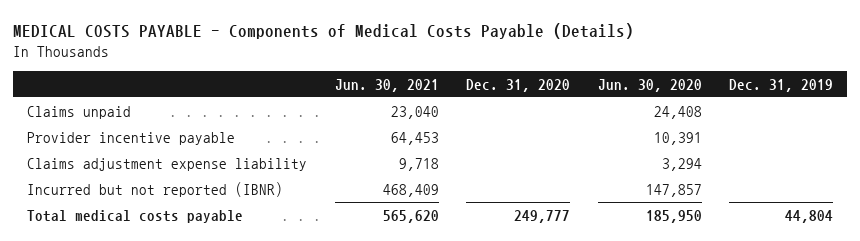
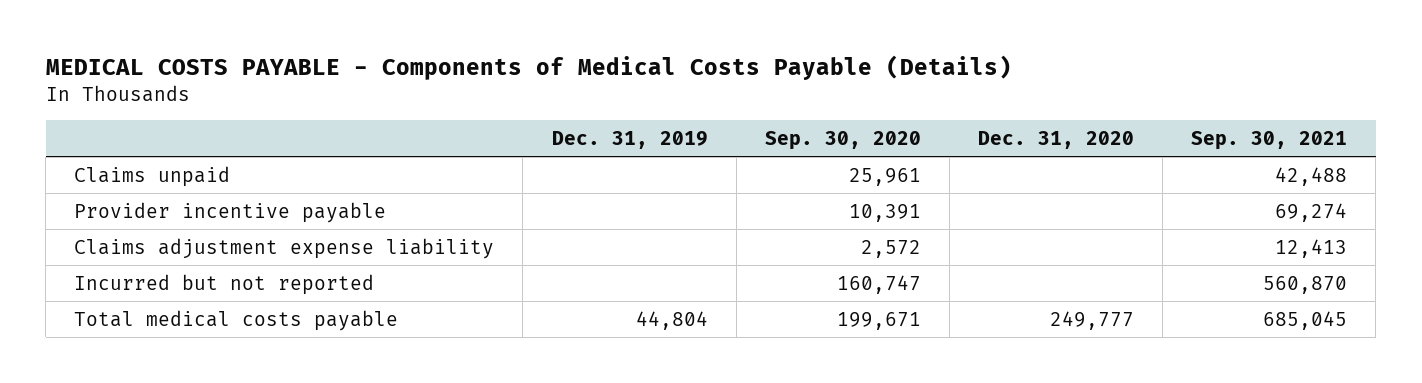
- | Jun. 30, 2021 | Dec. 31, 2020 | Jun. 30, 2020 | Dec. 31, 2019
+ | Dec. 31, 2019 | Sep. 30, 2020 | Dec. 31, 2020 | Sep. 30, 2021
- Incurred but not reported (IBNR) | 468,409 | | 147,857 |
+ Incurred but not reported | | 160,747 | | 560,870

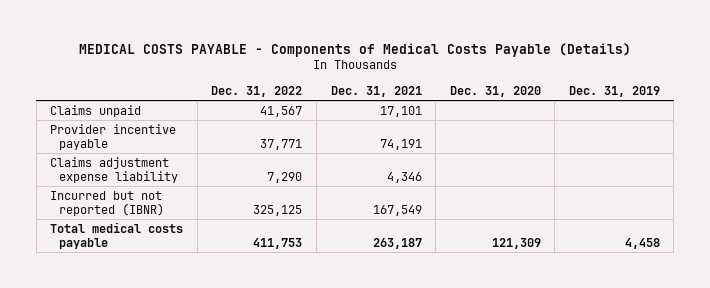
- | Dec. 31, 2019 | Sep. 30, 2020 | Dec. 31, 2020 | Sep. 30, 2021
+ | Dec. 31, 2022 | Dec. 31, 2021 | Dec. 31, 2020 | Dec. 31, 2019
- Incurred but not reported | | 160,747 | | 560,870
- Total medical costs payable | 44,804 | 199,671 | 249,777 | 685,045
+ Incurred but not reported (IBNR) | 325,125 | 167,549 | |
+ Total medical costs payable | 411,753 | 263,187 | 121,309 | 4,458

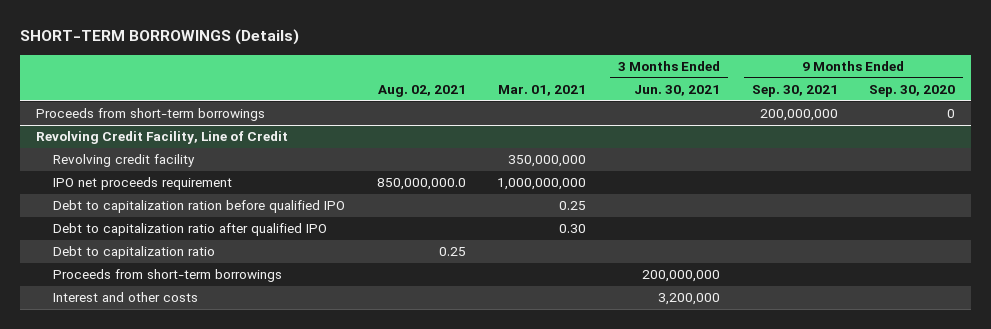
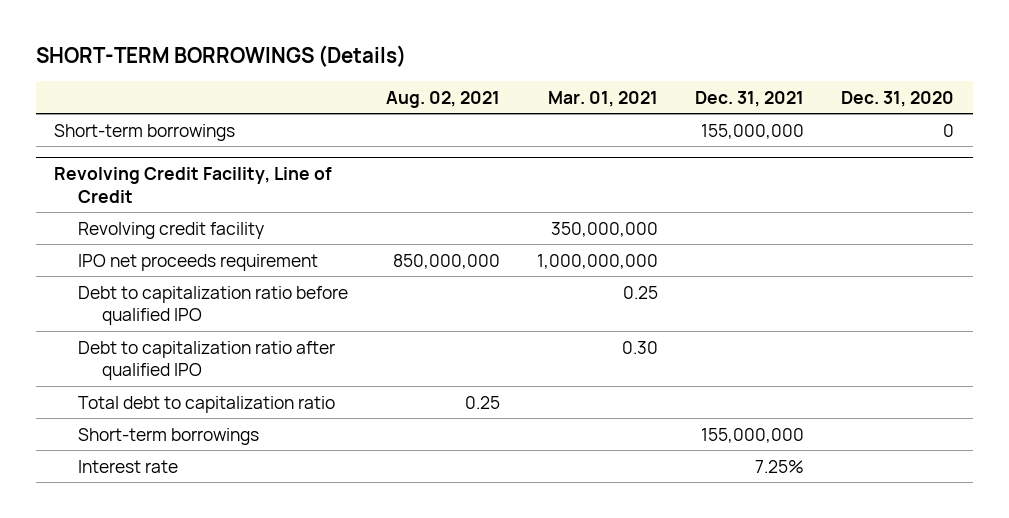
- | Aug. 02, 2021 | Mar. 01, 2021 | 3 Months Ended Jun. 30, 2021 | 9 Months Ended Sep. 30, 2021 | 9 Months Ended Sep. 30, 2020
+ | Aug. 02, 2021 | Mar. 01, 2021 | Dec. 31, 2021 | Dec. 31, 2020
- Proceeds from short-term borrowings | | | | 200,000,000 | 0
+ Short-term borrowings | | | 155,000,000 | 0
@ Revolving Credit Facility, Line of Credit
- IPO net proceeds requirement | 850,000,000.0 | 1,000,000,000 | | |
- Debt to capitalization ration before qualified IPO | | 0.25 | | |
+ IPO net proceeds requirement | 850,000,000 | 1,000,000,000 | |
+ Debt to capitalization ratio before qualified IPO | | 0.25 | |
- Debt to capitalization ratio | 0.25 | | | |
- Proceeds from short-term borrowings | | | 200,000,000 | |
- Interest and other costs | | | 3,200,000 | |
+ Total debt to capitalization ratio | 0.25 | | |
+ Short-term borrowings | | | 155,000,000 |
+ Interest rate | | | 7.25% |

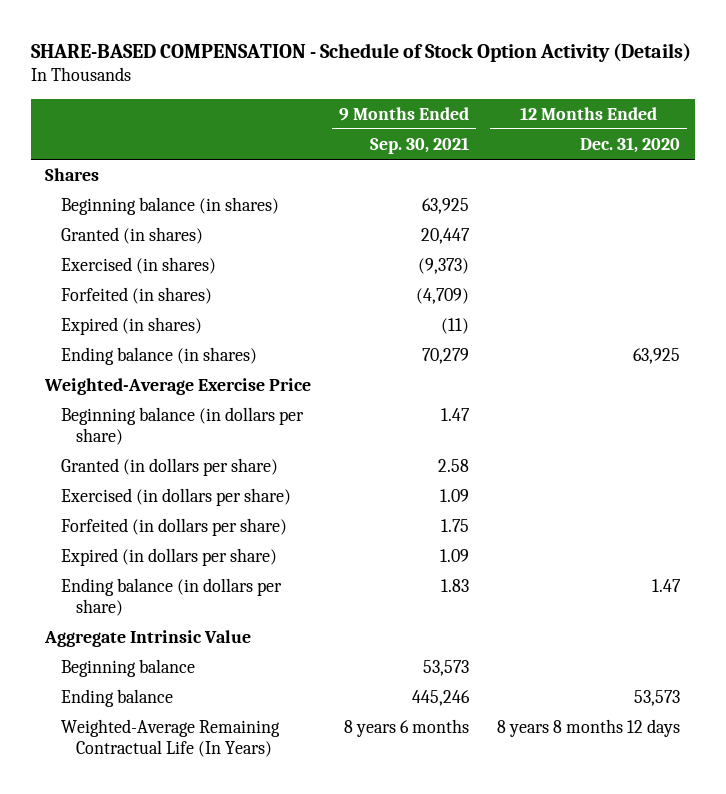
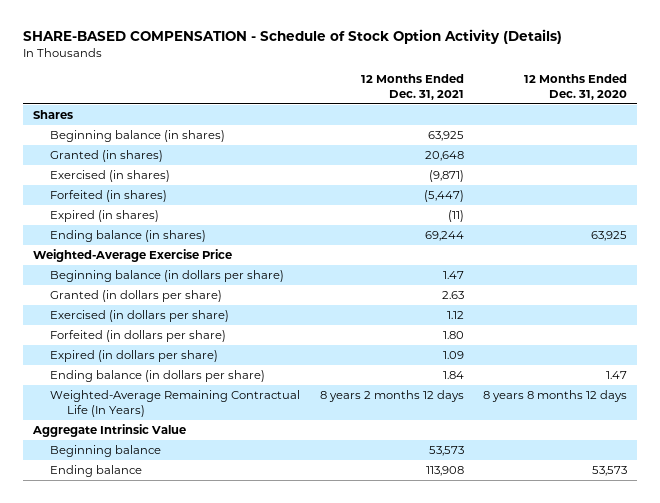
- | 9 Months Ended Sep. 30, 2021 | 12 Months Ended Dec. 31, 2020
+ | 12 Months Ended Dec. 31, 2021 | 12 Months Ended Dec. 31, 2020
moved up: Weighted-Average Remaining Contractual Life (In Years) | 8 years 2 months 12 days | 8 years 8 months 12 days

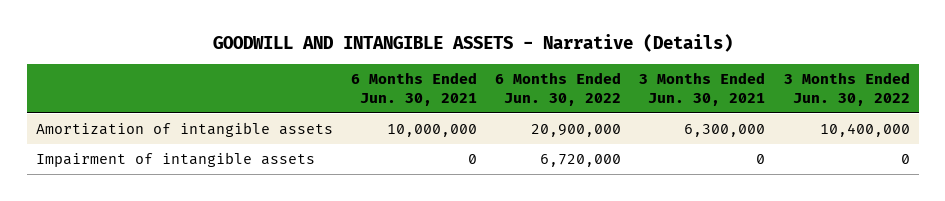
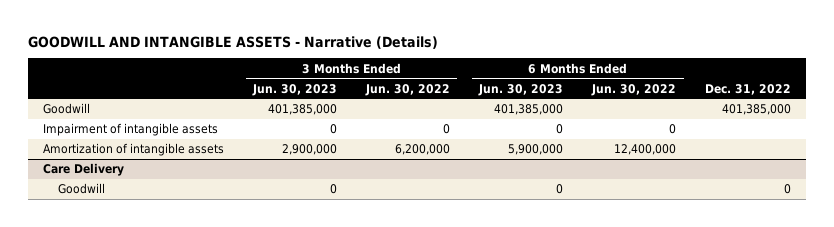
- | 6 Months Ended Jun. 30, 2021 | 6 Months Ended Jun. 30, 2022 | 3 Months Ended Jun. 30, 2021 | 3 Months Ended Jun. 30, 2022
+ | 3 Months Ended Jun. 30, 2023 | 3 Months Ended Jun. 30, 2022 | 6 Months Ended Jun. 30, 2023 | 6 Months Ended Jun. 30, 2022 | Dec. 31, 2022
- Amortization of intangible assets | 10,000,000 | 20,900,000 | 6,300,000 | 10,400,000
- Impairment of intangible assets | 0 | 6,720,000 | 0 | 0
+ Goodwill | 401,385,000 | | 401,385,000 | | 401,385,000
+ Impairment of intangible assets | 0 | 0 | 0 | 0 |
+ Amortization of intangible assets | 2,900,000 | 6,200,000 | 5,900,000 | 12,400,000 |
+ Care Delivery
+ Goodwill | 0 | | 0 | | 0

